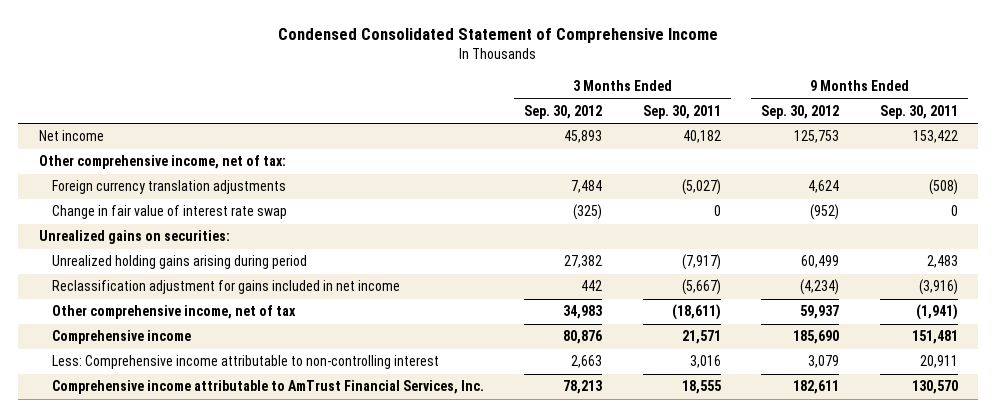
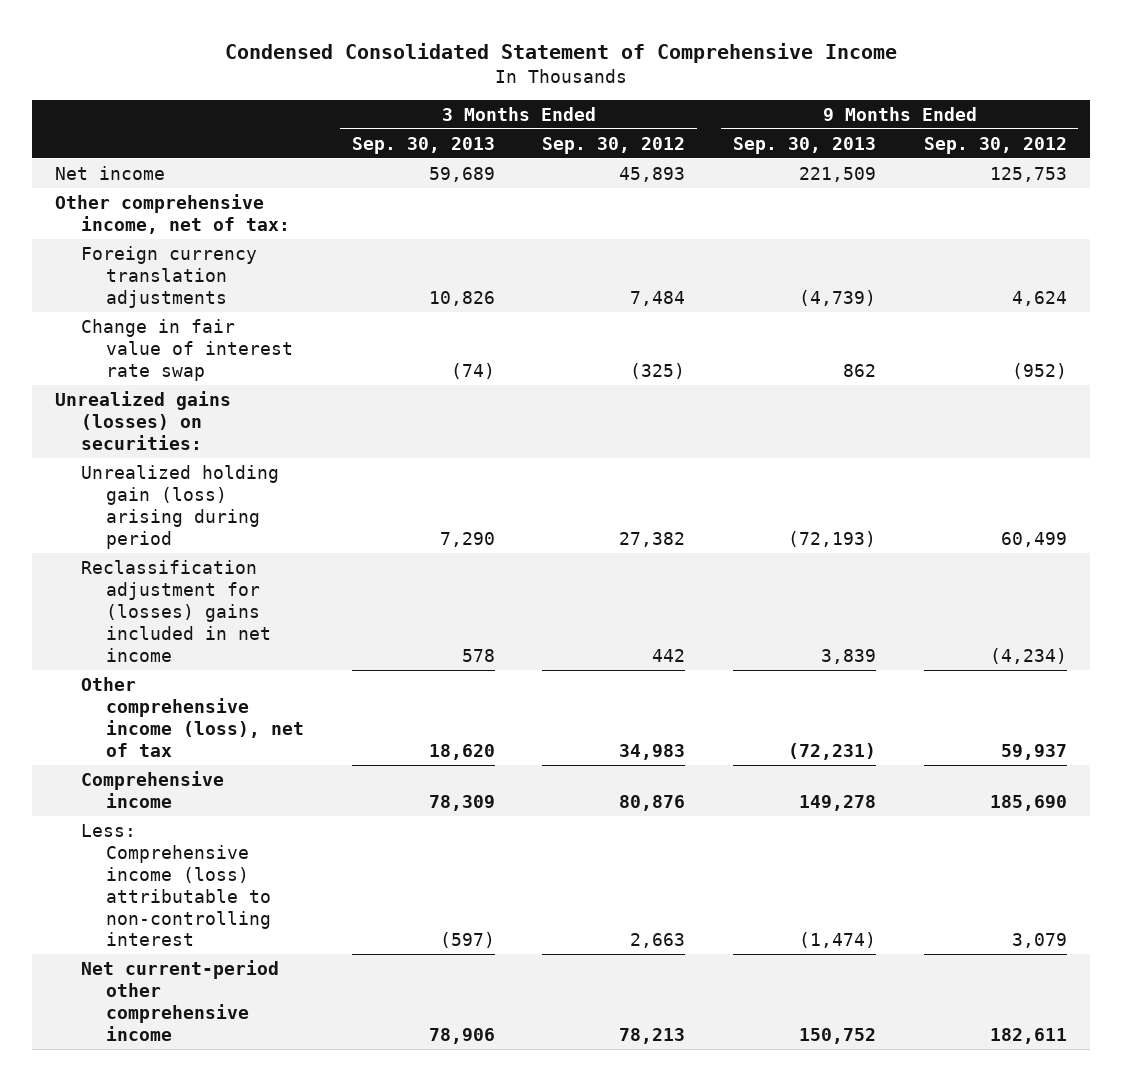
- | 3 Months Ended Sep. 30, 2012 | 3 Months Ended Sep. 30, 2011 | 9 Months Ended Sep. 30, 2012 | 9 Months Ended Sep. 30, 2011
+ | 3 Months Ended Sep. 30, 2013 | 3 Months Ended Sep. 30, 2012 | 9 Months Ended Sep. 30, 2013 | 9 Months Ended Sep. 30, 2012
- Unrealized gains on securities:
- Unrealized holding gains arising during period | 27,382 | (7,917) | 60,499 | 2,483
- Reclassification adjustment for gains included in net income | 442 | (5,667) | (4,234) | (3,916)
- Other comprehensive income, net of tax | 34,983 | (18,611) | 59,937 | (1,941)
+ Unrealized gains (losses) on securities:
+ Unrealized holding gain (loss) arising during period | 7,290 | 27,382 | (72,193) | 60,499
+ Reclassification adjustment for (losses) gains included in net income | 578 | 442 | 3,839 | (4,234)
+ Other comprehensive income (loss), net of tax | 18,620 | 34,983 | (72,231) | 59,937
- Less: Comprehensive income attributable to non-controlling interest | 2,663 | 3,016 | 3,079 | 20,911
- Comprehensive income attributable to AmTrust Financial Services, Inc. | 78,213 | 18,555 | 182,611 | 130,570
+ Less: Comprehensive income (loss) attributable to non-controlling interest | (597) | 2,663 | (1,474) | 3,079
+ Net current-period other comprehensive income | 78,906 | 78,213 | 150,752 | 182,611

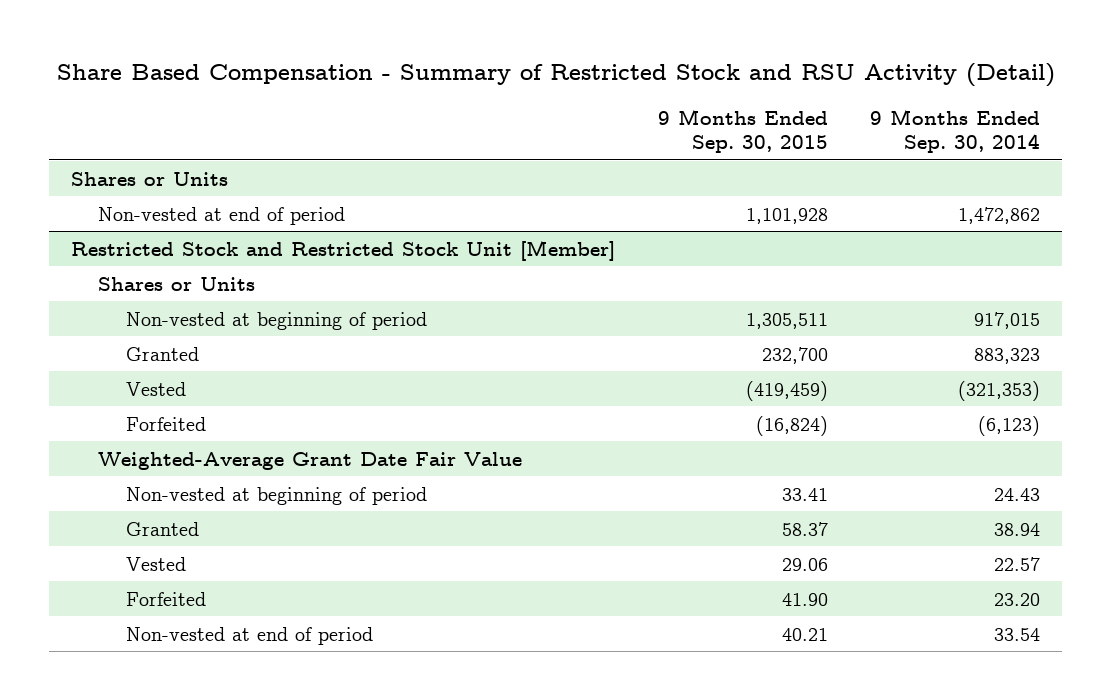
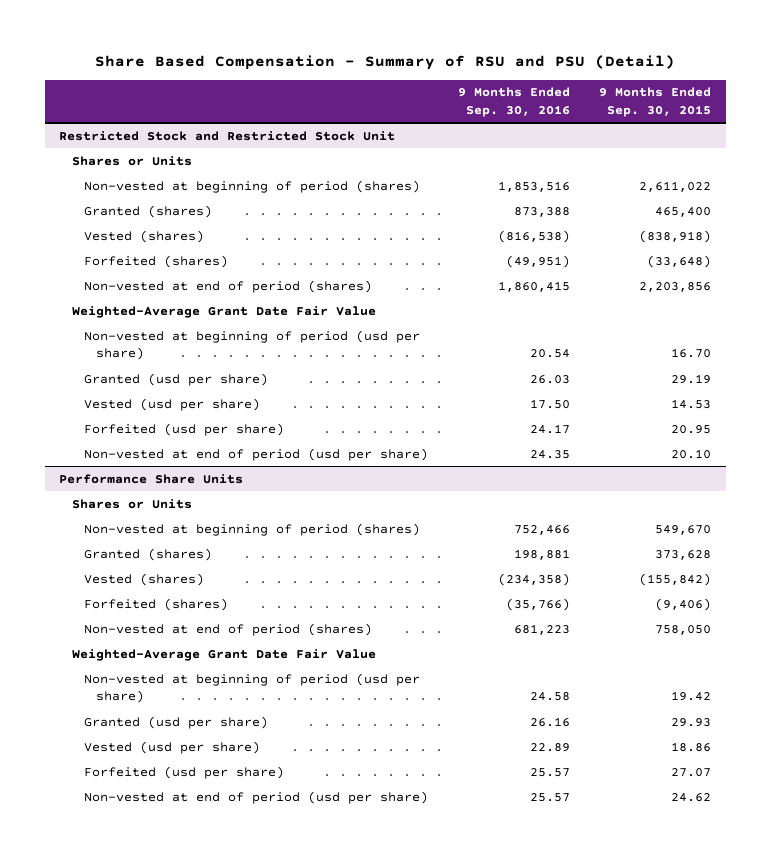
- Share Based Compensation - Summary of Restricted Stock and RSU Activity (Detail)
+ Share Based Compensation - Summary of RSU and PSU (Detail)
- | 9 Months Ended Sep. 30, 2015 | 9 Months Ended Sep. 30, 2014
+ | 9 Months Ended Sep. 30, 2016 | 9 Months Ended Sep. 30, 2015
+ Restricted Stock and Restricted Stock Unit
- Non-vested at end of period | 1,101,928 | 1,472,862
- Restricted Stock and Restricted Stock Unit [Member]
+ Non-vested at beginning of period (shares) | 1,853,516 | 2,611,022
+ Granted (shares) | 873,388 | 465,400
+ Vested (shares) | (816,538) | (838,918)
+ Forfeited (shares) | (49,951) | (33,648)
+ Non-vested at end of period (shares) | 1,860,415 | 2,203,856
+ Weighted-Average Grant Date Fair Value
+ Non-vested at beginning of period (usd per share) | 20.54 | 16.70
+ Granted (usd per share) | 26.03 | 29.19
+ Vested (usd per share) | 17.50 | 14.53
+ Forfeited (usd per share) | 24.17 | 20.95
+ Non-vested at end of period (usd per share) | 24.35 | 20.10
+ Performance Share Units
- Non-vested at beginning of period | 1,305,511 | 917,015
- Granted | 232,700 | 883,323
- Vested | (419,459) | (321,353)
- Forfeited | (16,824) | (6,123)
+ Non-vested at beginning of period (shares) | 752,466 | 549,670
+ Granted (shares) | 198,881 | 373,628
+ Vested (shares) | (234,358) | (155,842)
+ Forfeited (shares) | (35,766) | (9,406)
+ Non-vested at end of period (shares) | 681,223 | 758,050
- Non-vested at beginning of period | 33.41 | 24.43
- Granted | 58.37 | 38.94
- Vested | 29.06 | 22.57
- Forfeited | 41.90 | 23.20
- Non-vested at end of period | 40.21 | 33.54
+ Non-vested at beginning of period (usd per share) | 24.58 | 19.42
+ Granted (usd per share) | 26.16 | 29.93
+ Vested (usd per share) | 22.89 | 18.86
+ Forfeited (usd per share) | 25.57 | 27.07
+ Non-vested at end of period (usd per share) | 25.57 | 24.62

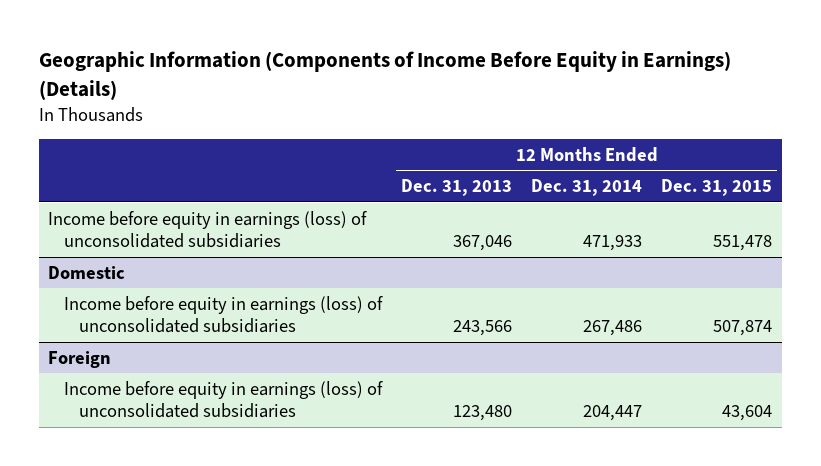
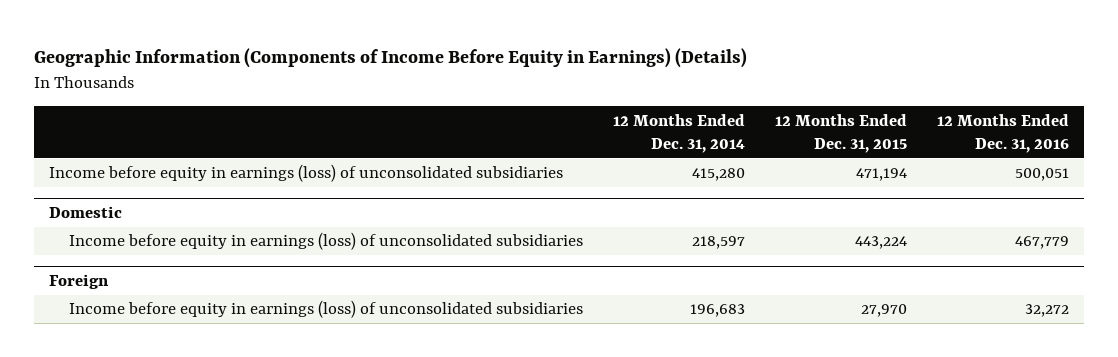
- | 12 Months Ended Dec. 31, 2013 | 12 Months Ended Dec. 31, 2014 | 12 Months Ended Dec. 31, 2015
+ | 12 Months Ended Dec. 31, 2014 | 12 Months Ended Dec. 31, 2015 | 12 Months Ended Dec. 31, 2016
- Income before equity in earnings (loss) of unconsolidated subsidiaries | 367,046 | 471,933 | 551,478
+ Income before equity in earnings (loss) of unconsolidated subsidiaries | 415,280 | 471,194 | 500,051
@ Domestic
- Income before equity in earnings (loss) of unconsolidated subsidiaries | 243,566 | 267,486 | 507,874
+ Income before equity in earnings (loss) of unconsolidated subsidiaries | 218,597 | 443,224 | 467,779
@ Foreign
- Income before equity in earnings (loss) of unconsolidated subsidiaries | 123,480 | 204,447 | 43,604
+ Income before equity in earnings (loss) of unconsolidated subsidiaries | 196,683 | 27,970 | 32,272

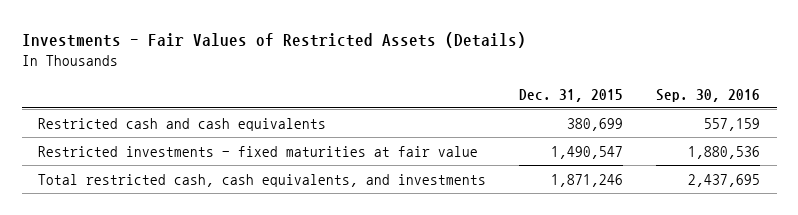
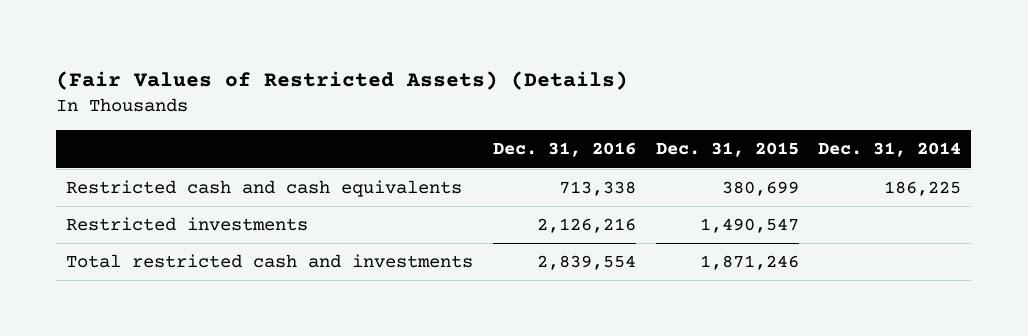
- Investments - Fair Values of Restricted Assets (Details)
+ (Fair Values of Restricted Assets) (Details)
- | Dec. 31, 2015 | Sep. 30, 2016
+ | Dec. 31, 2016 | Dec. 31, 2015 | Dec. 31, 2014
- Restricted investments - fixed maturities at fair value | 1,490,547 | 1,880,536
- Total restricted cash, cash equivalents, and investments | 1,871,246 | 2,437,695
+ Restricted investments | 2,126,216 | 1,490,547 |
+ Total restricted cash and investments | 2,839,554 | 1,871,246 |

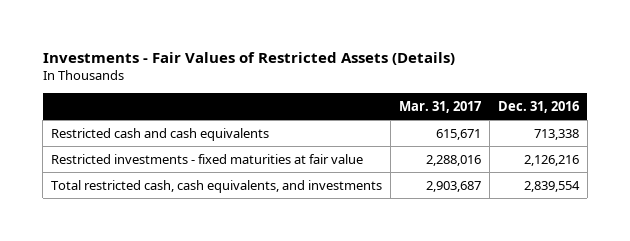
- (Fair Values of Restricted Assets) (Details)
+ Investments - Fair Values of Restricted Assets (Details)
- | Dec. 31, 2016 | Dec. 31, 2015 | Dec. 31, 2014
+ | Mar. 31, 2017 | Dec. 31, 2016
- Restricted investments | 2,126,216 | 1,490,547 |
- Total restricted cash and investments | 2,839,554 | 1,871,246 |
+ Restricted investments - fixed maturities at fair value | 2,288,016 | 2,126,216
+ Total restricted cash, cash equivalents, and investments | 2,903,687 | 2,839,554

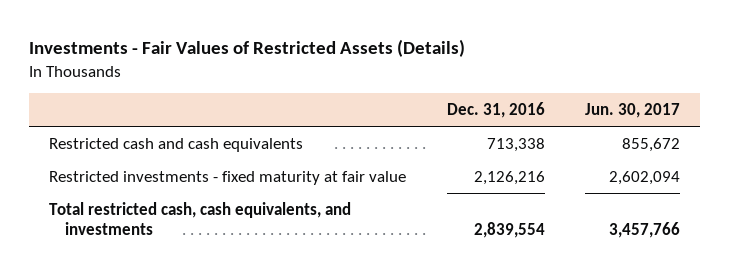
- | Mar. 31, 2017 | Dec. 31, 2016
+ | Dec. 31, 2016 | Jun. 30, 2017
- Restricted investments - fixed maturities at fair value | 2,288,016 | 2,126,216
+ Restricted investments - fixed maturity at fair value | 2,126,216 | 2,602,094

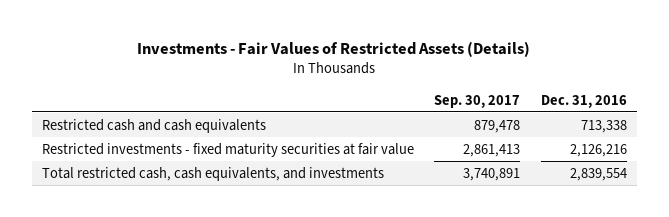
- | Dec. 31, 2016 | Jun. 30, 2017
+ | Sep. 30, 2017 | Dec. 31, 2016
- Restricted investments - fixed maturity at fair value | 2,126,216 | 2,602,094
+ Restricted investments - fixed maturity securities at fair value | 2,861,413 | 2,126,216

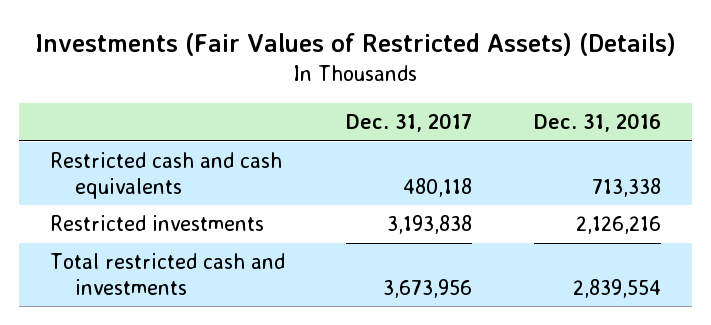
- Investments - Fair Values of Restricted Assets (Details)
+ Investments (Fair Values of Restricted Assets) (Details)
- | Sep. 30, 2017 | Dec. 31, 2016
+ | Dec. 31, 2017 | Dec. 31, 2016
- Restricted investments - fixed maturity securities at fair value | 2,861,413 | 2,126,216
- Total restricted cash, cash equivalents, and investments | 3,740,891 | 2,839,554
+ Restricted investments | 3,193,838 | 2,126,216
+ Total restricted cash and investments | 3,673,956 | 2,839,554

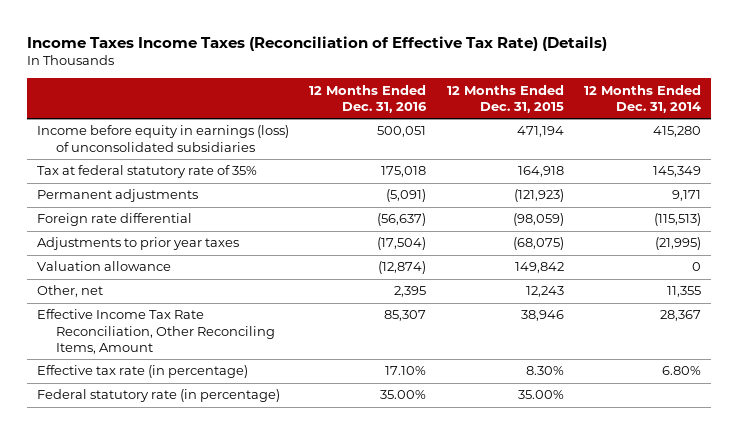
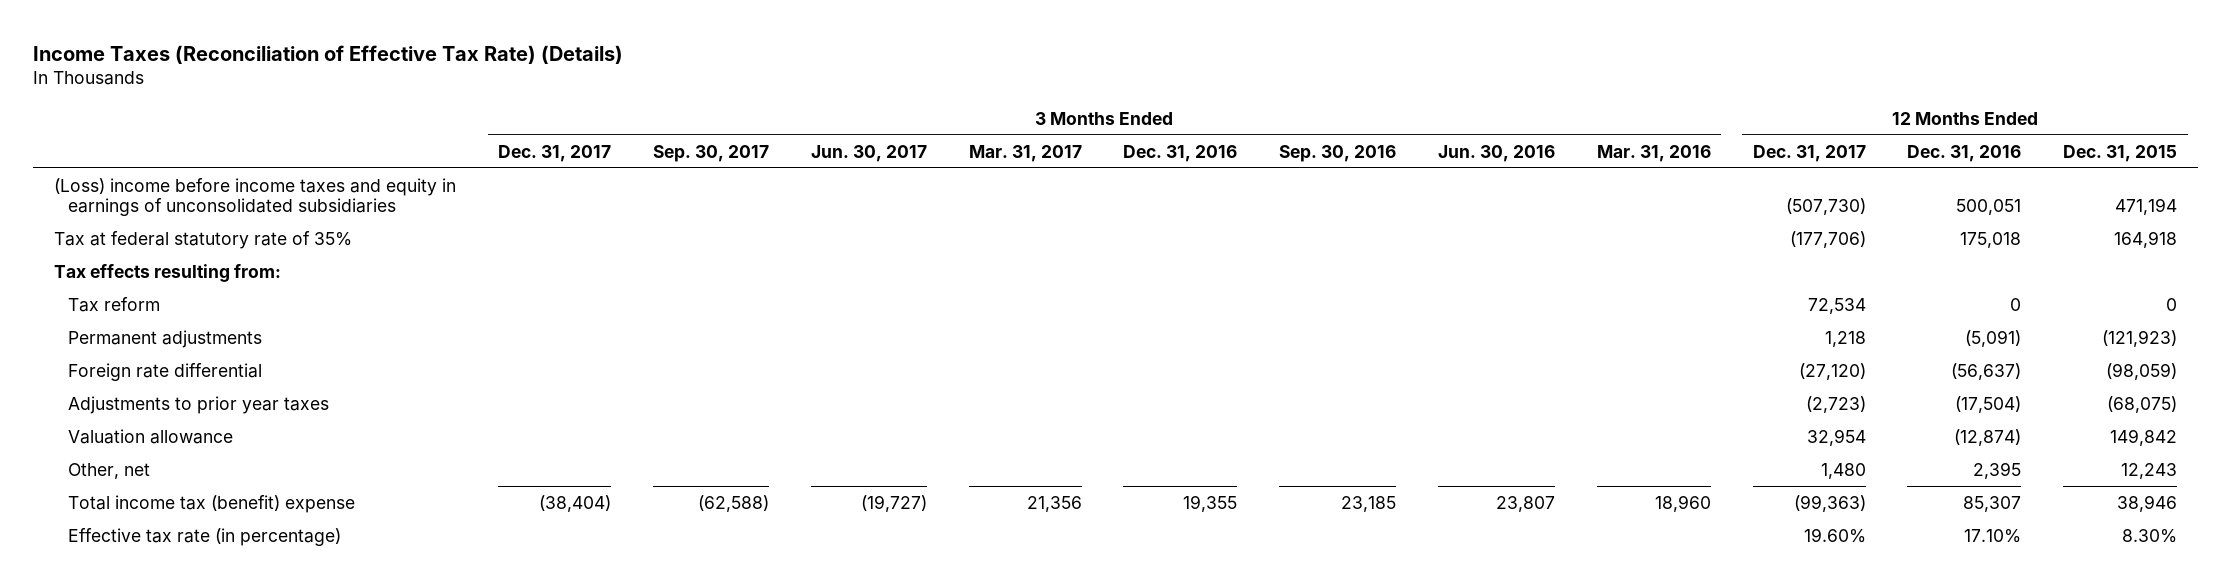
- Income Taxes Income Taxes (Reconciliation of Effective Tax Rate) (Details)
+ Income Taxes (Reconciliation of Effective Tax Rate) (Details)
- | 12 Months Ended Dec. 31, 2016 | 12 Months Ended Dec. 31, 2015 | 12 Months Ended Dec. 31, 2014
+ | 3 Months Ended Dec. 31, 2017 | 3 Months Ended Sep. 30, 2017 | 3 Months Ended Jun. 30, 2017 | 3 Months Ended Mar. 31, 2017 | 3 Months Ended Dec. 31, 2016 | 3 Months Ended Sep. 30, 2016 | 3 Months Ended Jun. 30, 2016 | 3 Months Ended Mar. 31, 2016 | 12 Months Ended Dec. 31, 2017 | 12 Months Ended Dec. 31, 2016 | 12 Months Ended Dec. 31, 2015
- Income before equity in earnings (loss) of unconsolidated subsidiaries | 500,051 | 471,194 | 415,280
+ (Loss) income before income taxes and equity in earnings of unconsolidated subsidiaries | | | | | | | | | (507,730) | 500,051 | 471,194
+ Tax effects resulting from:
+ Tax reform | | | | | | | | | 72,534 | 0 | 0
- Effective Income Tax Rate Reconciliation, Other Reconciling Items, Amount | 85,307 | 38,946 | 28,367
+ Total income tax (benefit) expense | (38,404) | (62,588) | (19,727) | 21,356 | 19,355 | 23,185 | 23,807 | 18,960 | (99,363) | 85,307 | 38,946
- Federal statutory rate (in percentage) | 35.00% | 35.00% |

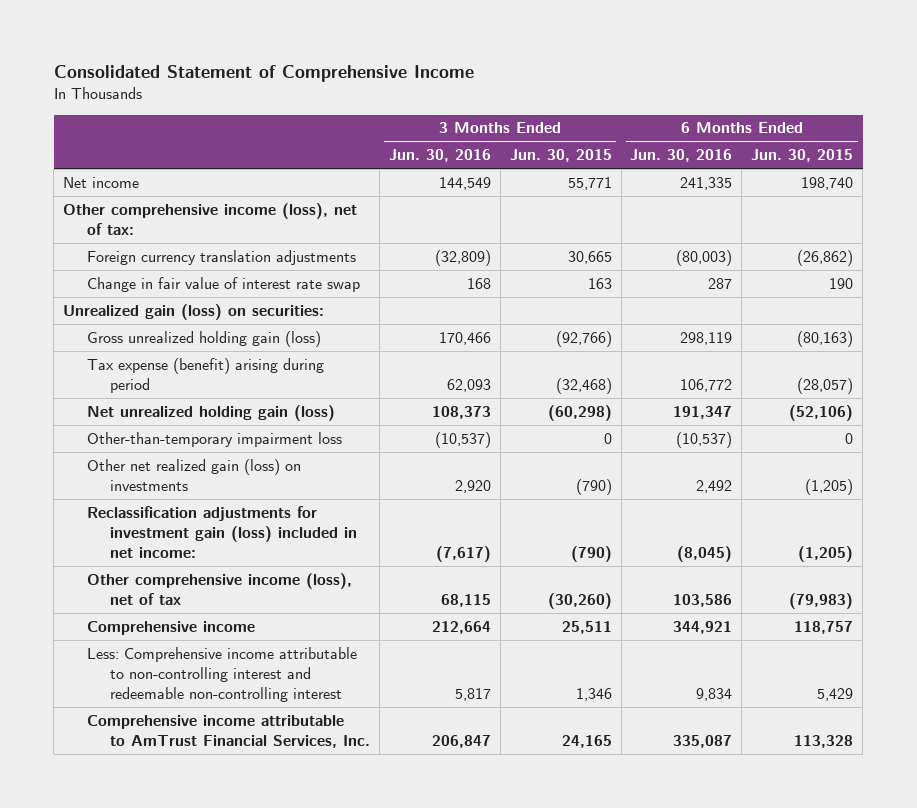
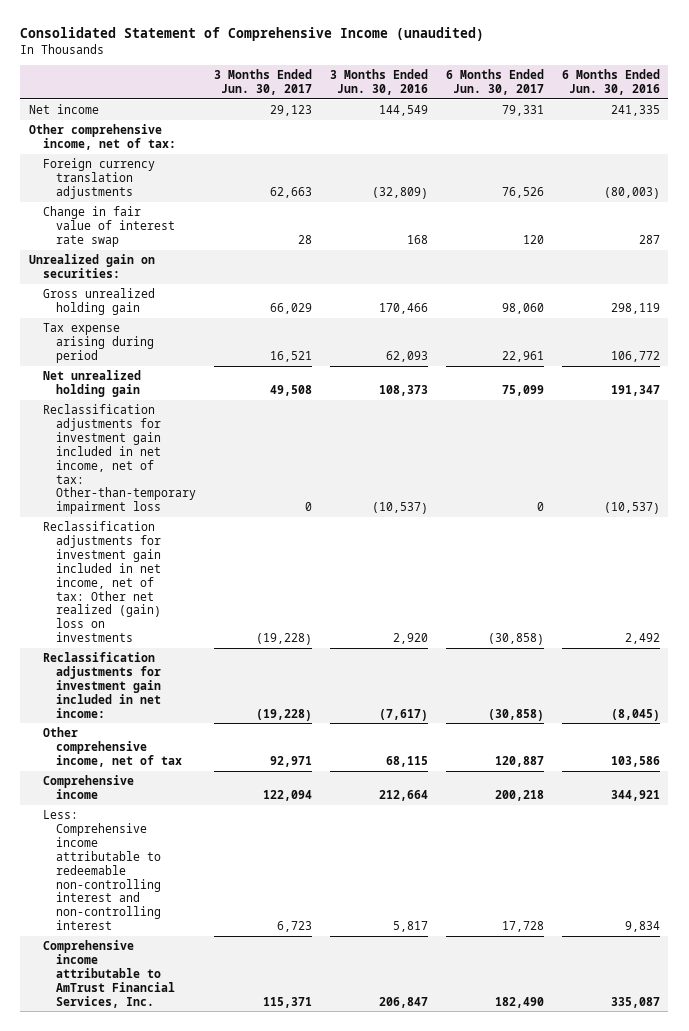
- Consolidated Statement of Comprehensive Income
+ Consolidated Statement of Comprehensive Income (unaudited)
- | 3 Months Ended Jun. 30, 2016 | 3 Months Ended Jun. 30, 2015 | 6 Months Ended Jun. 30, 2016 | 6 Months Ended Jun. 30, 2015
+ | 3 Months Ended Jun. 30, 2017 | 3 Months Ended Jun. 30, 2016 | 6 Months Ended Jun. 30, 2017 | 6 Months Ended Jun. 30, 2016
- Other comprehensive income (loss), net of tax:
+ Other comprehensive income, net of tax:
- Unrealized gain (loss) on securities:
- Gross unrealized holding gain (loss) | 170,466 | (92,766) | 298,119 | (80,163)
- Tax expense (benefit) arising during period | 62,093 | (32,468) | 106,772 | (28,057)
- Net unrealized holding gain (loss) | 108,373 | (60,298) | 191,347 | (52,106)
- Other-than-temporary impairment loss | (10,537) | 0 | (10,537) | 0
- Other net realized gain (loss) on investments | 2,920 | (790) | 2,492 | (1,205)
- Reclassification adjustments for investment gain (loss) included in net income: | (7,617) | (790) | (8,045) | (1,205)
- Other comprehensive income (loss), net of tax | 68,115 | (30,260) | 103,586 | (79,983)
+ Unrealized gain on securities:
+ Gross unrealized holding gain | 66,029 | 170,466 | 98,060 | 298,119
+ Tax expense arising during period | 16,521 | 62,093 | 22,961 | 106,772
+ Net unrealized holding gain | 49,508 | 108,373 | 75,099 | 191,347
+ Reclassification adjustments for investment gain included in net income, net of tax: Other-than-temporary impairment loss | 0 | (10,537) | 0 | (10,537)
+ Reclassification adjustments for investment gain included in net income, net of tax: Other net realized (gain) loss on investments | (19,228) | 2,920 | (30,858) | 2,492
+ Reclassification adjustments for investment gain included in net income: | (19,228) | (7,617) | (30,858) | (8,045)
+ Other comprehensive income, net of tax | 92,971 | 68,115 | 120,887 | 103,586
- Less: Comprehensive income attributable to non-controlling interest and redeemable non-controlling interest | 5,817 | 1,346 | 9,834 | 5,429
+ Less: Comprehensive income attributable to redeemable non-controlling interest and non-controlling interest | 6,723 | 5,817 | 17,728 | 9,834

